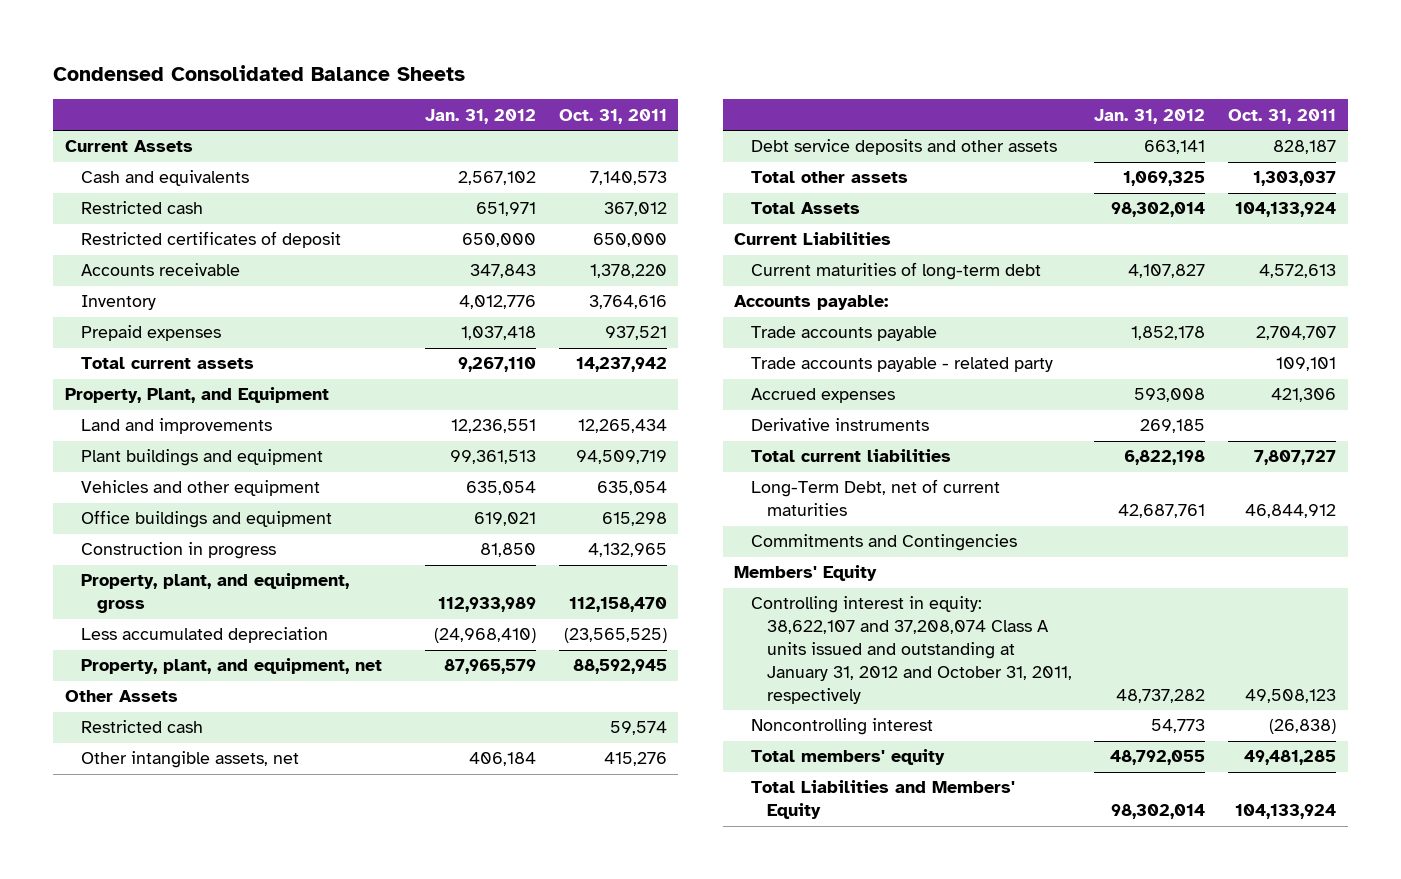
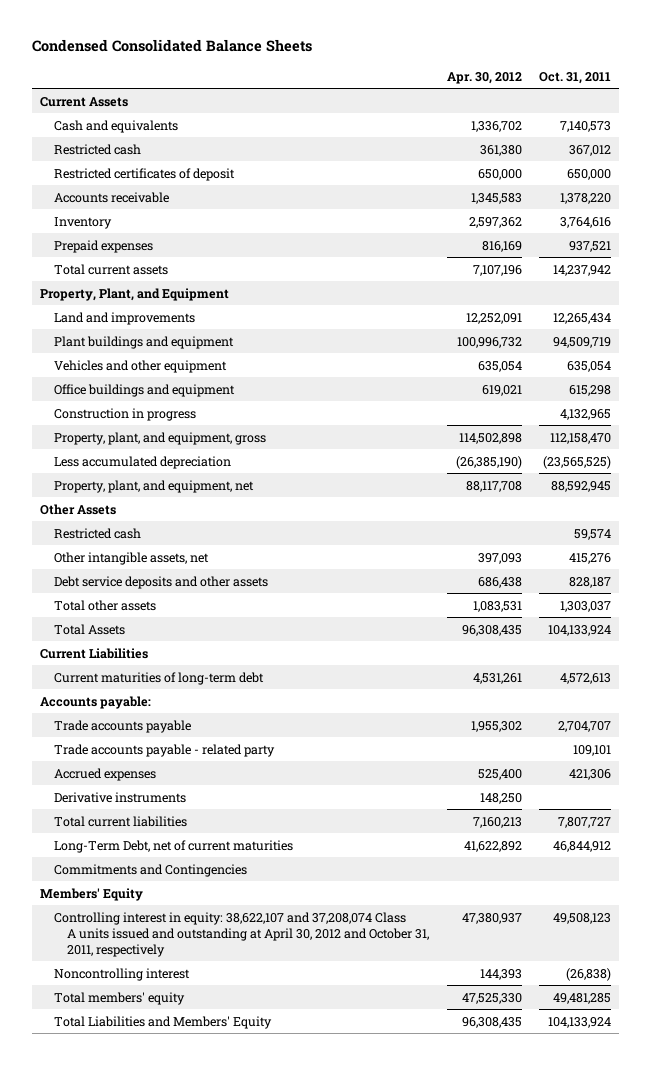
- | Jan. 31, 2012 | Oct. 31, 2011
+ | Apr. 30, 2012 | Oct. 31, 2011
- Controlling interest in equity: 38,622,107 and 37,208,074 Class A units issued and outstanding at January 31, 2012 and October 31, 2011, respectively | 48,737,282 | 49,508,123
+ Controlling interest in equity: 38,622,107 and 37,208,074 Class A units issued and outstanding at April 30, 2012 and October 31, 2011, respectively | 47,380,937 | 49,508,123

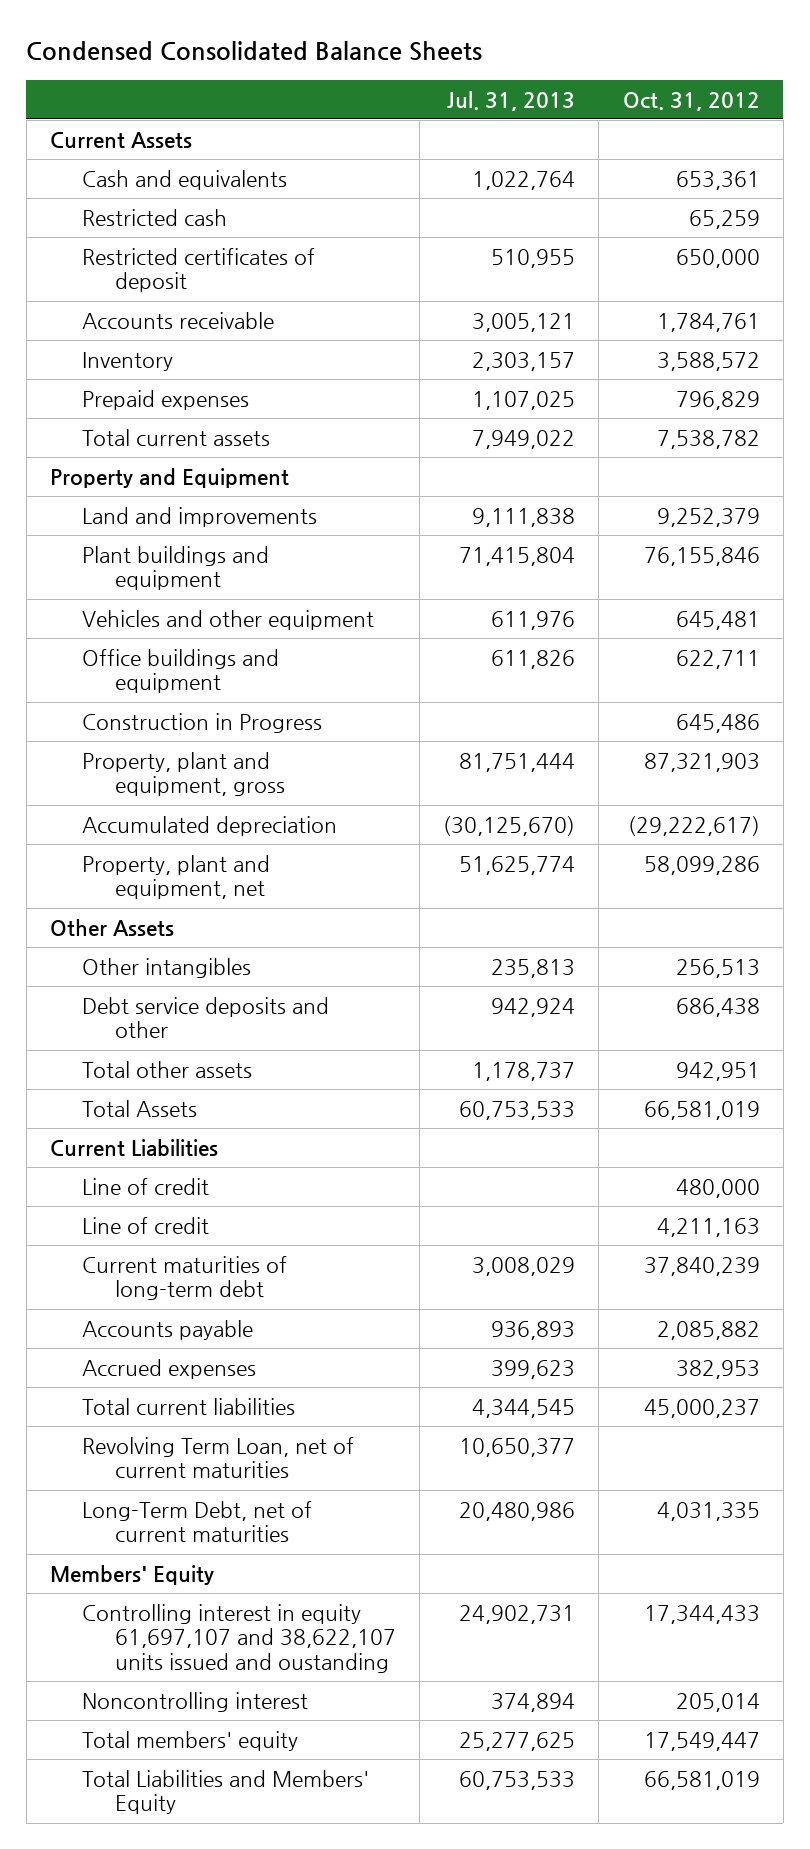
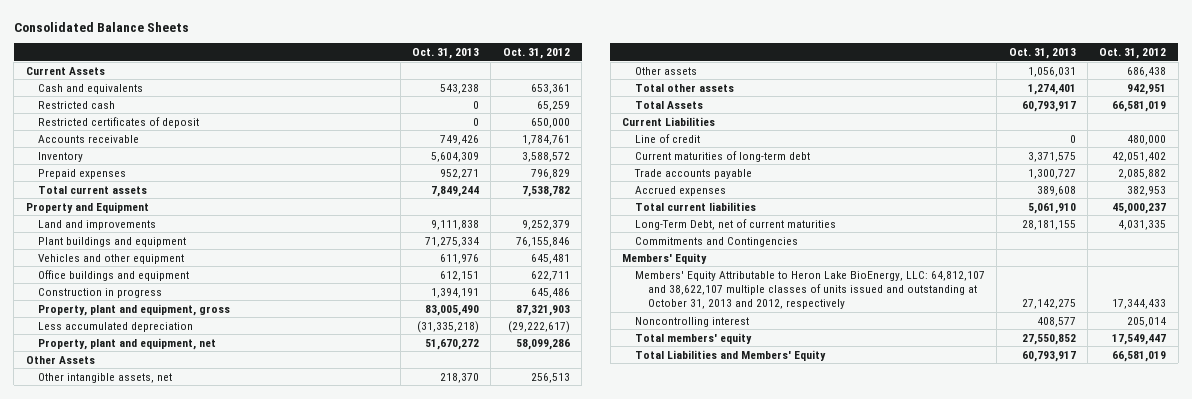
- Condensed Consolidated Balance Sheets
+ Consolidated Balance Sheets
- | Jul. 31, 2013 | Oct. 31, 2012
+ | Oct. 31, 2013 | Oct. 31, 2012
- Construction in Progress | | 645,486
+ Construction in progress | 1,394,191 | 645,486
- Accumulated depreciation | (30,125,670) | (29,222,617)
+ Less accumulated depreciation | (31,335,218) | (29,222,617)
- Other intangibles | 235,813 | 256,513
- Debt service deposits and other | 942,924 | 686,438
+ Other intangible assets, net | 218,370 | 256,513
+ Other assets | 1,056,031 | 686,438
- Line of credit | | 4,211,163
- Current maturities of long-term debt | 3,008,029 | 37,840,239
- Accounts payable | 936,893 | 2,085,882
+ Current maturities of long-term debt | 3,371,575 | 42,051,402
+ Trade accounts payable | 1,300,727 | 2,085,882
- Revolving Term Loan, net of current maturities | 10,650,377 |
+ Commitments and Contingencies
- Controlling interest in equity 61,697,107 and 38,622,107 units issued and oustanding | 24,902,731 | 17,344,433
+ Members' Equity Attributable to Heron Lake BioEnergy, LLC: 64,812,107 and 38,622,107 multiple classes of units issued and outstanding at October 31, 2013 and 2012, respectively | 27,142,275 | 17,344,433

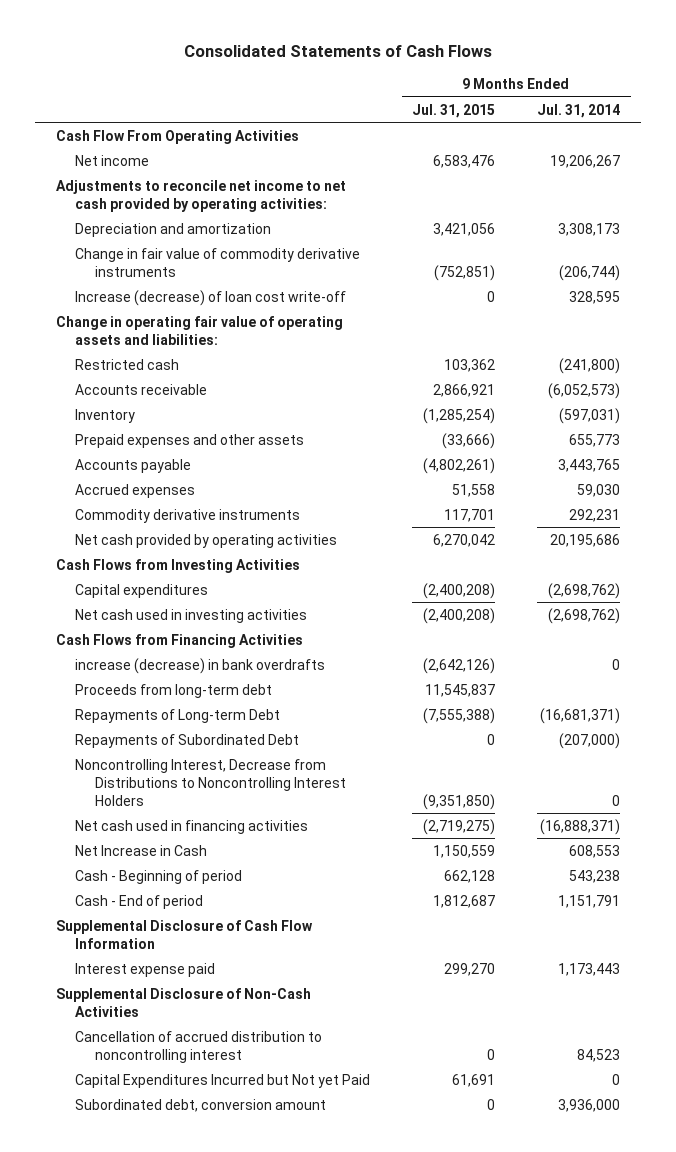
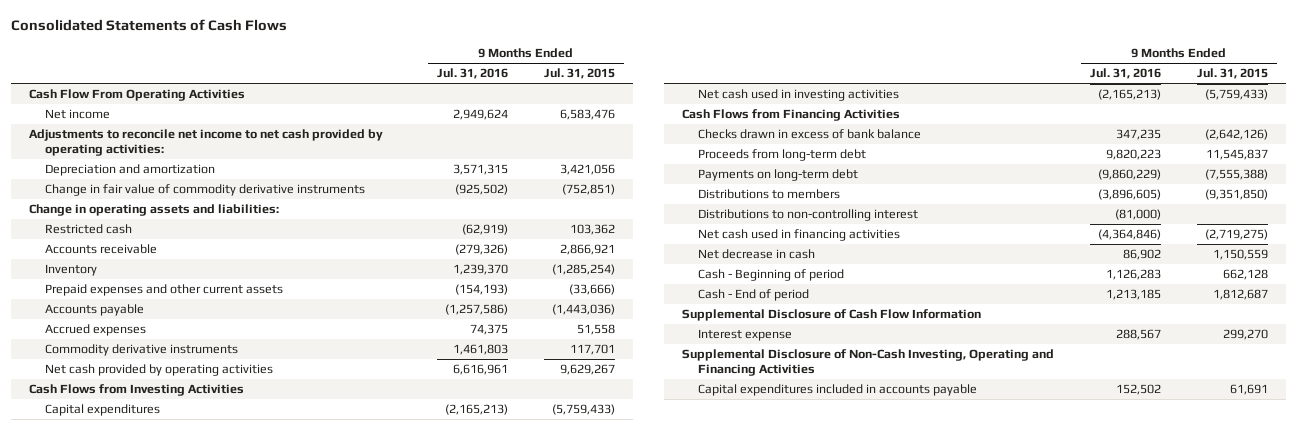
- | 9 Months Ended Jul. 31, 2015 | 9 Months Ended Jul. 31, 2014
+ | 9 Months Ended Jul. 31, 2016 | 9 Months Ended Jul. 31, 2015
- Increase (decrease) of loan cost write-off | 0 | 328,595
- Change in operating fair value of operating assets and liabilities:
+ Change in operating assets and liabilities:
- Prepaid expenses and other assets | (33,666) | 655,773
- Accounts payable | (4,802,261) | 3,443,765
+ Prepaid expenses and other current assets | (154,193) | (33,666)
+ Accounts payable | (1,257,586) | (1,443,036)
- Net cash provided by operating activities | 6,270,042 | 20,195,686
+ Net cash provided by operating activities | 6,616,961 | 9,629,267
- Capital expenditures | (2,400,208) | (2,698,762)
- Net cash used in investing activities | (2,400,208) | (2,698,762)
+ Capital expenditures | (2,165,213) | (5,759,433)
+ Net cash used in investing activities | (2,165,213) | (5,759,433)
- increase (decrease) in bank overdrafts | (2,642,126) | 0
+ Checks drawn in excess of bank balance | 347,235 | (2,642,126)
- Repayments of Long-term Debt | (7,555,388) | (16,681,371)
- Repayments of Subordinated Debt | 0 | (207,000)
- Noncontrolling Interest, Decrease from Distributions to Noncontrolling Interest Holders | (9,351,850) | 0
+ Payments on long-term debt | (9,860,229) | (7,555,388)
+ Distributions to members | (3,896,605) | (9,351,850)
+ Distributions to non-controlling interest | (81,000) |
- Net Increase in Cash | 1,150,559 | 608,553
+ Net decrease in cash | 86,902 | 1,150,559
- Interest expense paid | 299,270 | 1,173,443
- Supplemental Disclosure of Non-Cash Activities
- Cancellation of accrued distribution to noncontrolling interest | 0 | 84,523
- Capital Expenditures Incurred but Not yet Paid | 61,691 | 0
- Subordinated debt, conversion amount | 0 | 3,936,000
+ Interest expense | 288,567 | 299,270
+ Supplemental Disclosure of Non-Cash Investing, Operating and Financing Activities
+ Capital expenditures included in accounts payable | 152,502 | 61,691

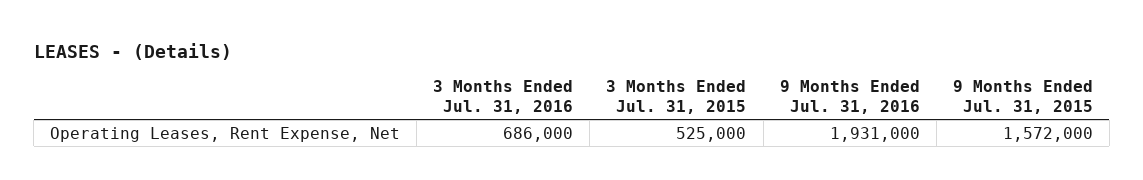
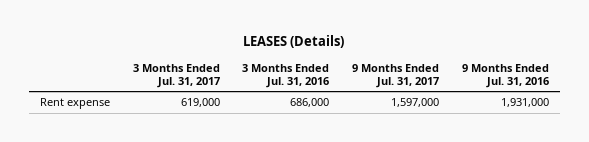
- LEASES - (Details)
+ LEASES (Details)
- | 3 Months Ended Jul. 31, 2016 | 3 Months Ended Jul. 31, 2015 | 9 Months Ended Jul. 31, 2016 | 9 Months Ended Jul. 31, 2015
+ | 3 Months Ended Jul. 31, 2017 | 3 Months Ended Jul. 31, 2016 | 9 Months Ended Jul. 31, 2017 | 9 Months Ended Jul. 31, 2016
- Operating Leases, Rent Expense, Net | 686,000 | 525,000 | 1,931,000 | 1,572,000
+ Rent expense | 619,000 | 686,000 | 1,597,000 | 1,931,000

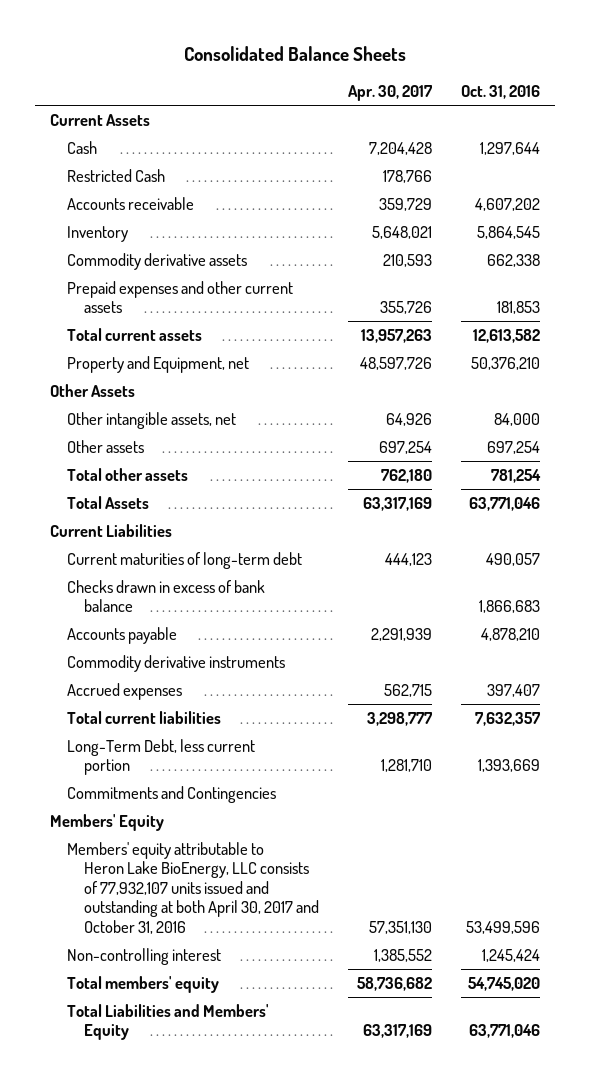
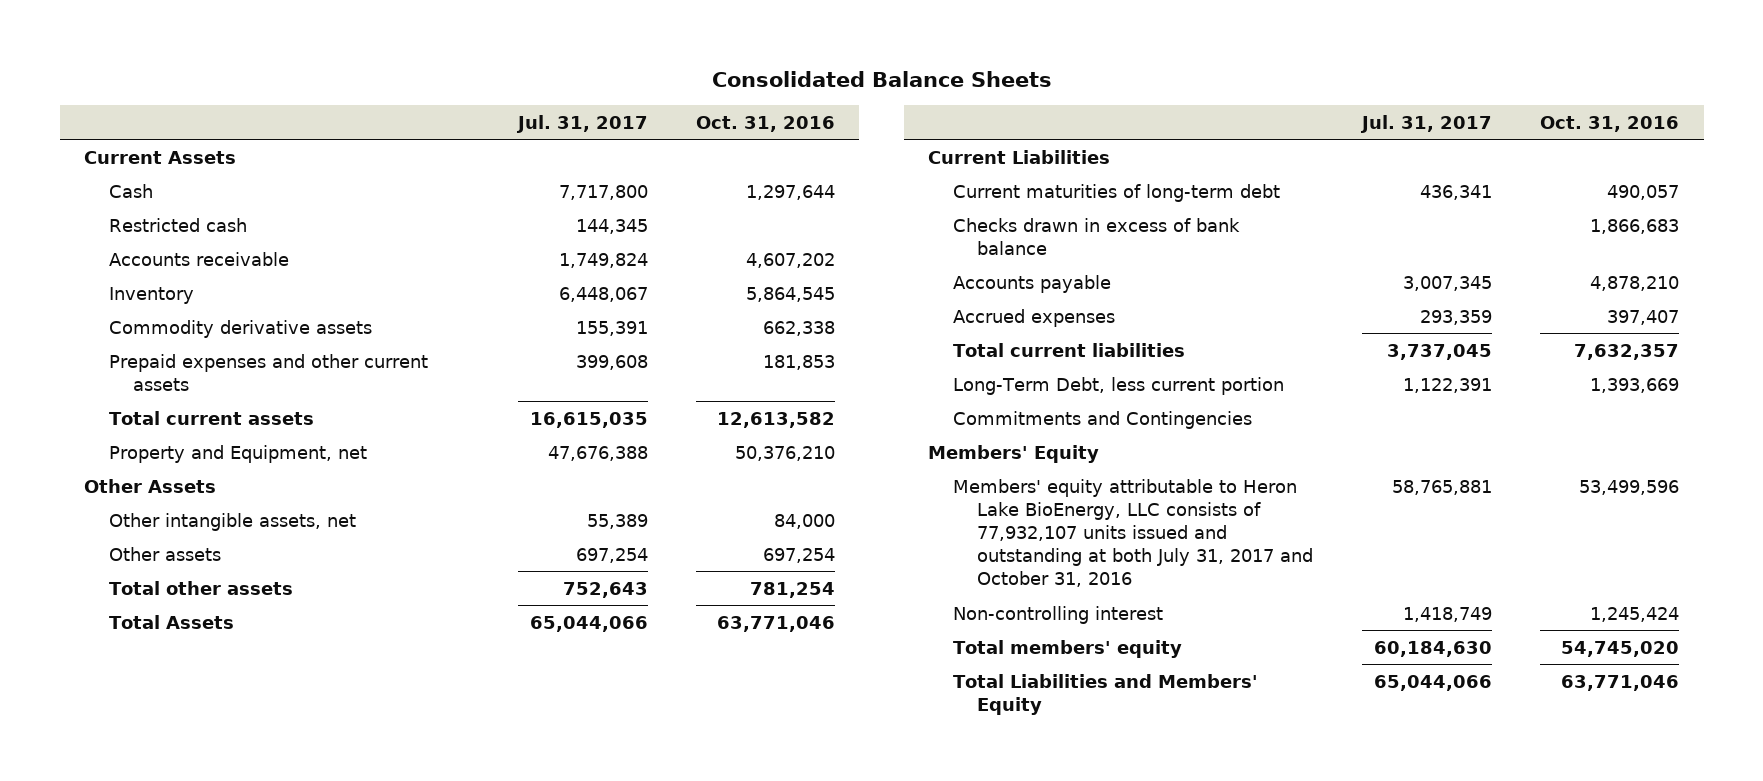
- | Apr. 30, 2017 | Oct. 31, 2016
+ | Jul. 31, 2017 | Oct. 31, 2016
- Restricted Cash | 178,766 |
+ Restricted cash | 144,345 |
- Commodity derivative instruments
- Members' equity attributable to Heron Lake BioEnergy, LLC consists of 77,932,107 units issued and outstanding at both April 30, 2017 and October 31, 2016 | 57,351,130 | 53,499,596
+ Members' equity attributable to Heron Lake BioEnergy, LLC consists of 77,932,107 units issued and outstanding at both July 31, 2017 and October 31, 2016 | 58,765,881 | 53,499,596

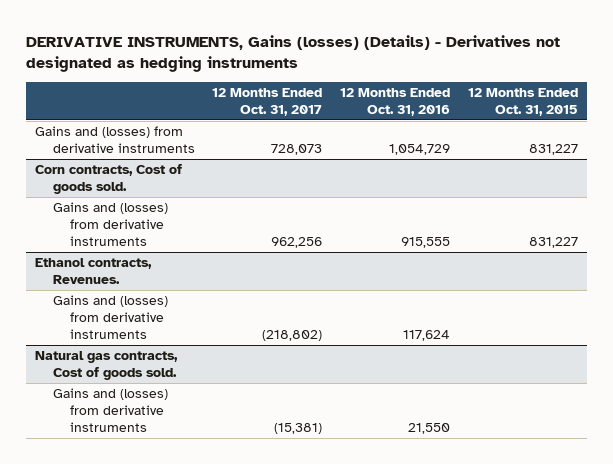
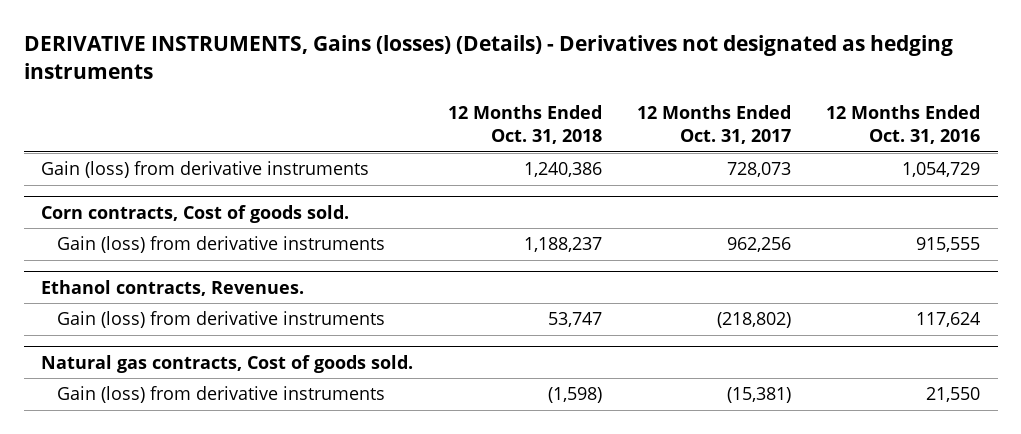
- | 12 Months Ended Oct. 31, 2017 | 12 Months Ended Oct. 31, 2016 | 12 Months Ended Oct. 31, 2015
+ | 12 Months Ended Oct. 31, 2018 | 12 Months Ended Oct. 31, 2017 | 12 Months Ended Oct. 31, 2016
- Gains and (losses) from derivative instruments | 728,073 | 1,054,729 | 831,227
+ Gain (loss) from derivative instruments | 1,240,386 | 728,073 | 1,054,729
@ Corn contracts, Cost of goods sold.
- Gains and (losses) from derivative instruments | 962,256 | 915,555 | 831,227
+ Gain (loss) from derivative instruments | 1,188,237 | 962,256 | 915,555
@ Ethanol contracts, Revenues.
- Gains and (losses) from derivative instruments | (218,802) | 117,624 |
+ Gain (loss) from derivative instruments | 53,747 | (218,802) | 117,624
@ Natural gas contracts, Cost of goods sold.
- Gains and (losses) from derivative instruments | (15,381) | 21,550 |
+ Gain (loss) from derivative instruments | (1,598) | (15,381) | 21,550

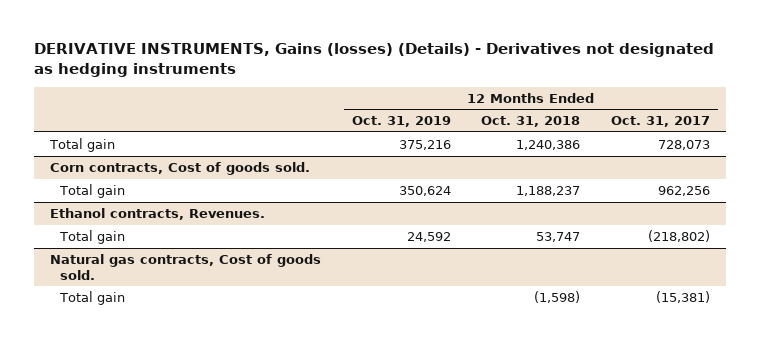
- | 12 Months Ended Oct. 31, 2018 | 12 Months Ended Oct. 31, 2017 | 12 Months Ended Oct. 31, 2016
+ | 12 Months Ended Oct. 31, 2019 | 12 Months Ended Oct. 31, 2018 | 12 Months Ended Oct. 31, 2017
- Gain (loss) from derivative instruments | 1,240,386 | 728,073 | 1,054,729
+ Total gain | 375,216 | 1,240,386 | 728,073
@ Corn contracts, Cost of goods sold.
- Gain (loss) from derivative instruments | 1,188,237 | 962,256 | 915,555
+ Total gain | 350,624 | 1,188,237 | 962,256
@ Ethanol contracts, Revenues.
- Gain (loss) from derivative instruments | 53,747 | (218,802) | 117,624
+ Total gain | 24,592 | 53,747 | (218,802)
@ Natural gas contracts, Cost of goods sold.
- Gain (loss) from derivative instruments | (1,598) | (15,381) | 21,550
+ Total gain | | (1,598) | (15,381)

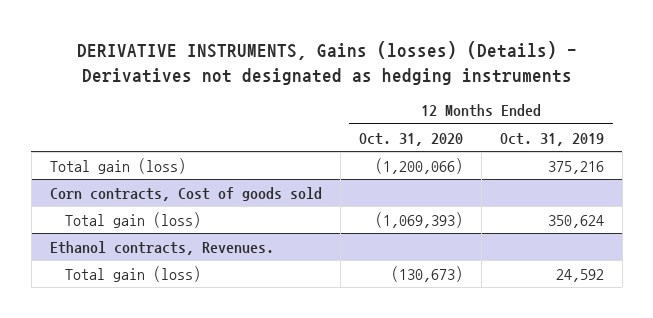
- | 12 Months Ended Oct. 31, 2019 | 12 Months Ended Oct. 31, 2018 | 12 Months Ended Oct. 31, 2017
+ | 12 Months Ended Oct. 31, 2020 | 12 Months Ended Oct. 31, 2019
- Total gain | 375,216 | 1,240,386 | 728,073
- Corn contracts, Cost of goods sold.
- Total gain | 350,624 | 1,188,237 | 962,256
+ Total gain (loss) | (1,200,066) | 375,216
+ Corn contracts, Cost of goods sold
+ Total gain (loss) | (1,069,393) | 350,624
@ Ethanol contracts, Revenues.
- Total gain | 24,592 | 53,747 | (218,802)
- Natural gas contracts, Cost of goods sold.
- Total gain | | (1,598) | (15,381)
@ Ethanol contracts, Revenues.
+ Total gain (loss) | (130,673) | 24,592

